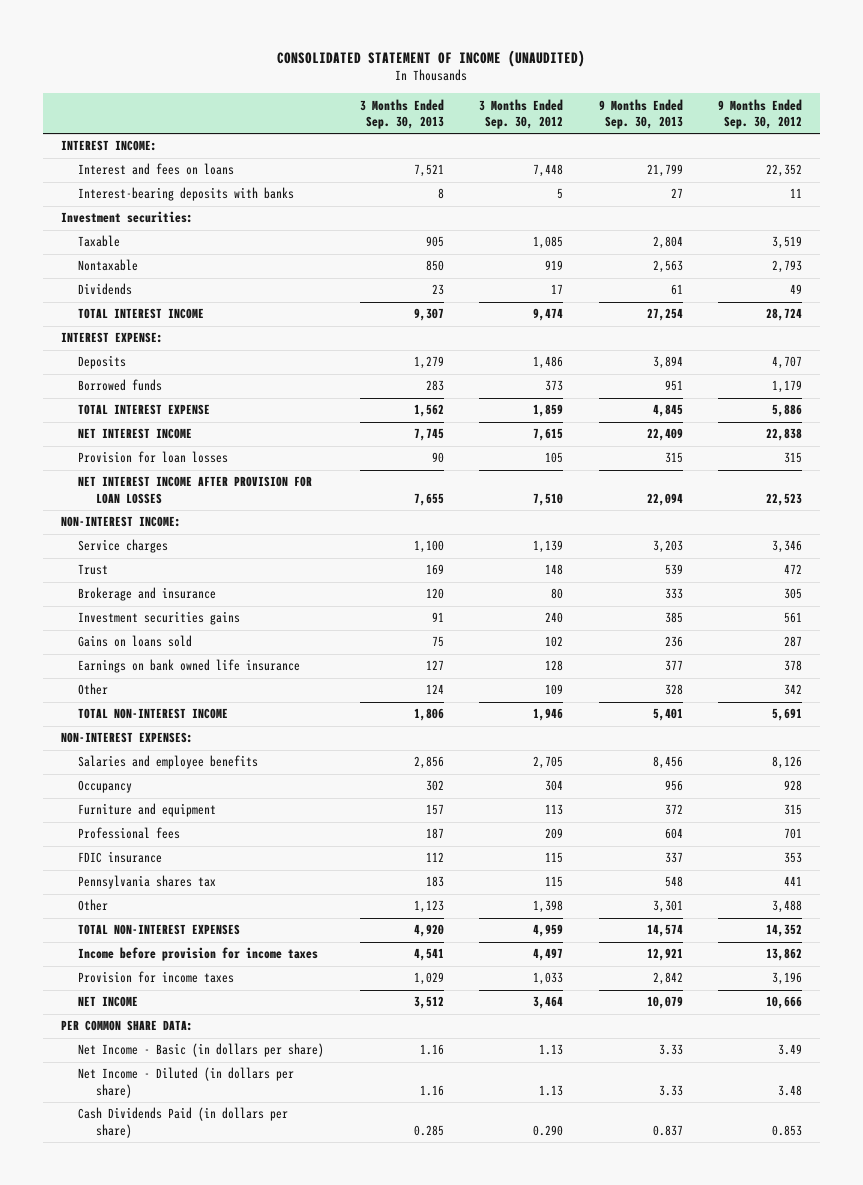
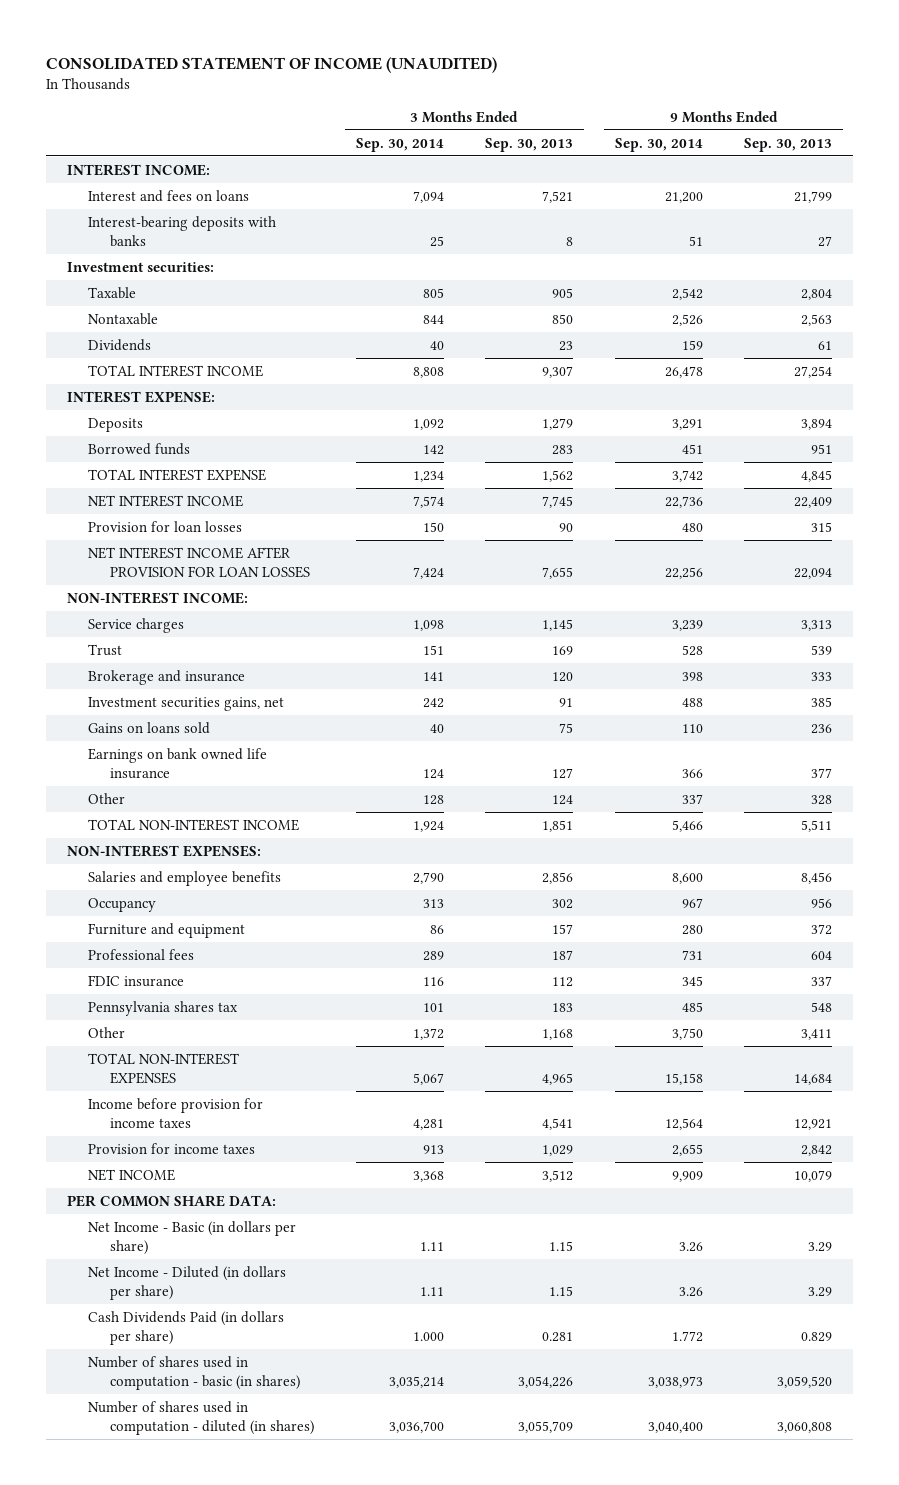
- | 3 Months Ended Sep. 30, 2013 | 3 Months Ended Sep. 30, 2012 | 9 Months Ended Sep. 30, 2013 | 9 Months Ended Sep. 30, 2012
+ | 3 Months Ended Sep. 30, 2014 | 3 Months Ended Sep. 30, 2013 | 9 Months Ended Sep. 30, 2014 | 9 Months Ended Sep. 30, 2013
- Service charges | 1,100 | 1,139 | 3,203 | 3,346
+ Service charges | 1,098 | 1,145 | 3,239 | 3,313
- Investment securities gains | 91 | 240 | 385 | 561
+ Investment securities gains, net | 242 | 91 | 488 | 385
- TOTAL NON-INTEREST INCOME | 1,806 | 1,946 | 5,401 | 5,691
+ TOTAL NON-INTEREST INCOME | 1,924 | 1,851 | 5,466 | 5,511
- Other | 1,123 | 1,398 | 3,301 | 3,488
- TOTAL NON-INTEREST EXPENSES | 4,920 | 4,959 | 14,574 | 14,352
+ Other | 1,372 | 1,168 | 3,750 | 3,411
+ TOTAL NON-INTEREST EXPENSES | 5,067 | 4,965 | 15,158 | 14,684
- Net Income - Basic (in dollars per share) | 1.16 | 1.13 | 3.33 | 3.49
- Net Income - Diluted (in dollars per share) | 1.16 | 1.13 | 3.33 | 3.48
- Cash Dividends Paid (in dollars per share) | 0.285 | 0.290 | 0.837 | 0.853
+ Net Income - Basic (in dollars per share) | 1.11 | 1.15 | 3.26 | 3.29
+ Net Income - Diluted (in dollars per share) | 1.11 | 1.15 | 3.26 | 3.29
+ Cash Dividends Paid (in dollars per share) | 1.000 | 0.281 | 1.772 | 0.829
+ Number of shares used in computation - basic (in shares) | 3,035,214 | 3,054,226 | 3,038,973 | 3,059,520
+ Number of shares used in computation - diluted (in shares) | 3,036,700 | 3,055,709 | 3,040,400 | 3,060,808

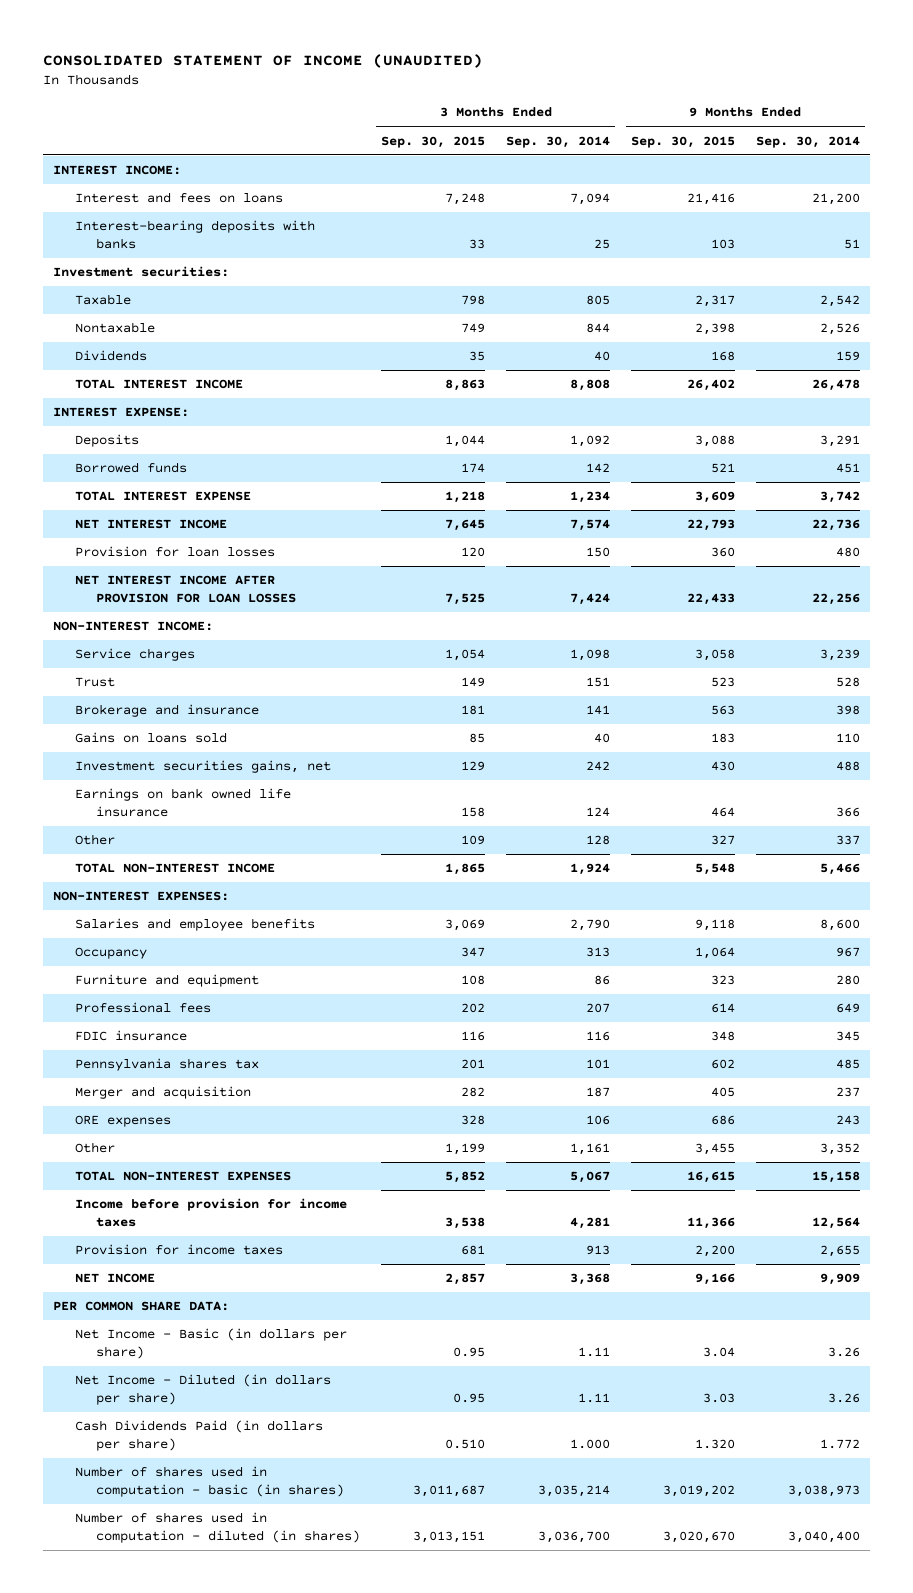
- | 3 Months Ended Sep. 30, 2014 | 3 Months Ended Sep. 30, 2013 | 9 Months Ended Sep. 30, 2014 | 9 Months Ended Sep. 30, 2013
+ | 3 Months Ended Sep. 30, 2015 | 3 Months Ended Sep. 30, 2014 | 9 Months Ended Sep. 30, 2015 | 9 Months Ended Sep. 30, 2014
moved down: Investment securities gains, net | 129 | 242 | 430 | 488
- Professional fees | 289 | 187 | 731 | 604
+ Professional fees | 202 | 207 | 614 | 649
- Other | 1,372 | 1,168 | 3,750 | 3,411
+ Merger and acquisition | 282 | 187 | 405 | 237
+ ORE expenses | 328 | 106 | 686 | 243
+ Other | 1,199 | 1,161 | 3,455 | 3,352

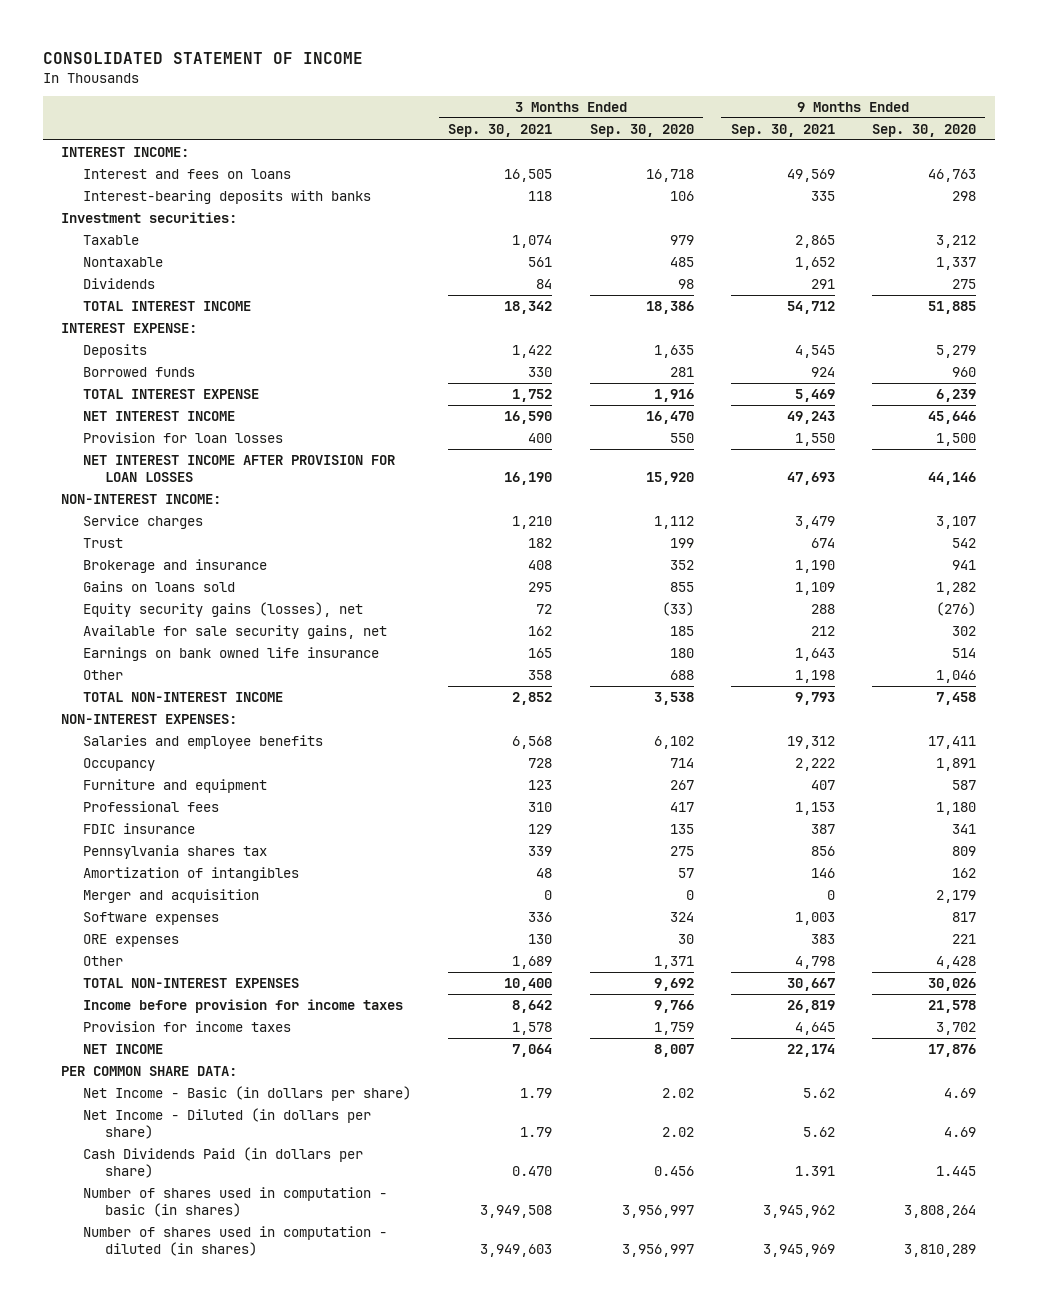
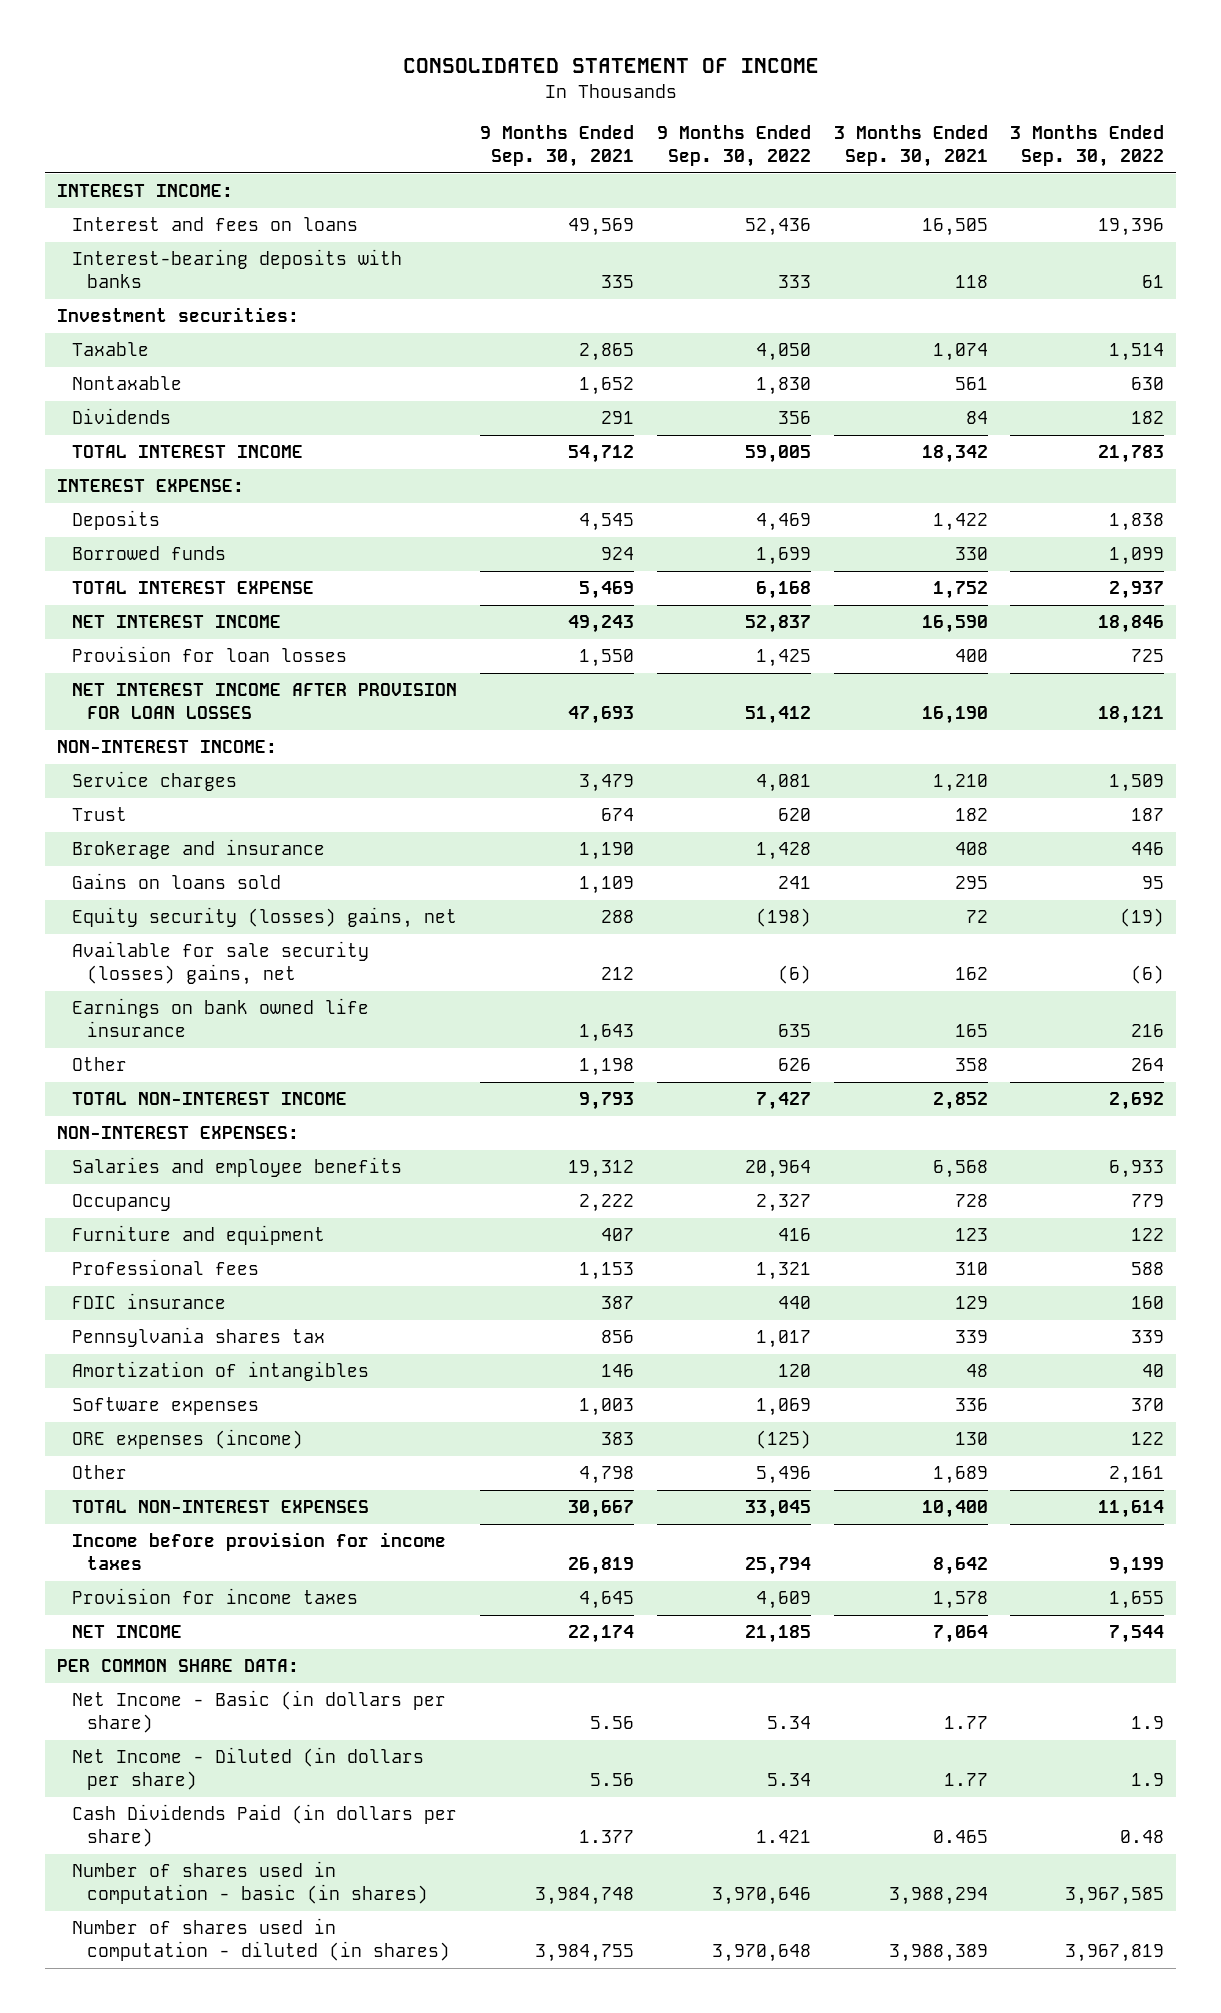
- | 3 Months Ended Sep. 30, 2021 | 3 Months Ended Sep. 30, 2020 | 9 Months Ended Sep. 30, 2021 | 9 Months Ended Sep. 30, 2020
+ | 9 Months Ended Sep. 30, 2021 | 9 Months Ended Sep. 30, 2022 | 3 Months Ended Sep. 30, 2021 | 3 Months Ended Sep. 30, 2022
- Equity security gains (losses), net | 72 | (33) | 288 | (276)
- Available for sale security gains, net | 162 | 185 | 212 | 302
+ Equity security (losses) gains, net | 288 | (198) | 72 | (19)
+ Available for sale security (losses) gains, net | 212 | (6) | 162 | (6)
- Merger and acquisition | 0 | 0 | 0 | 2,179
- ORE expenses | 130 | 30 | 383 | 221
+ ORE expenses (income) | 383 | (125) | 130 | 122
- Net Income - Basic (in dollars per share) | 1.79 | 2.02 | 5.62 | 4.69
- Net Income - Diluted (in dollars per share) | 1.79 | 2.02 | 5.62 | 4.69
- Cash Dividends Paid (in dollars per share) | 0.470 | 0.456 | 1.391 | 1.445
- Number of shares used in computation - basic (in shares) | 3,949,508 | 3,956,997 | 3,945,962 | 3,808,264
- Number of shares used in computation - diluted (in shares) | 3,949,603 | 3,956,997 | 3,945,969 | 3,810,289
+ Net Income - Basic (in dollars per share) | 5.56 | 5.34 | 1.77 | 1.9
+ Net Income - Diluted (in dollars per share) | 5.56 | 5.34 | 1.77 | 1.9
+ Cash Dividends Paid (in dollars per share) | 1.377 | 1.421 | 0.465 | 0.48
+ Number of shares used in computation - basic (in shares) | 3,984,748 | 3,970,646 | 3,988,294 | 3,967,585
+ Number of shares used in computation - diluted (in shares) | 3,984,755 | 3,970,648 | 3,988,389 | 3,967,819

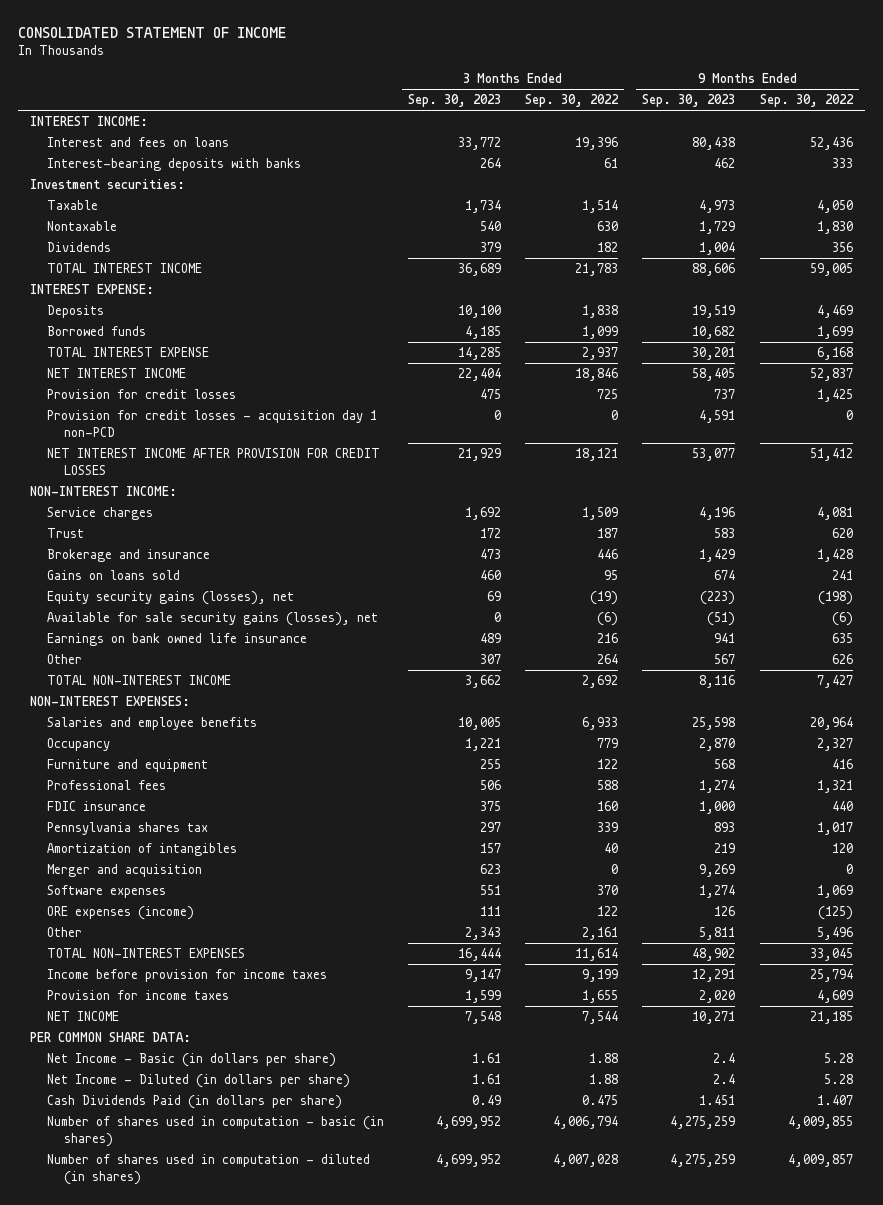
- | 9 Months Ended Sep. 30, 2021 | 9 Months Ended Sep. 30, 2022 | 3 Months Ended Sep. 30, 2021 | 3 Months Ended Sep. 30, 2022
+ | 3 Months Ended Sep. 30, 2023 | 3 Months Ended Sep. 30, 2022 | 9 Months Ended Sep. 30, 2023 | 9 Months Ended Sep. 30, 2022
- Provision for loan losses | 1,550 | 1,425 | 400 | 725
- NET INTEREST INCOME AFTER PROVISION FOR LOAN LOSSES | 47,693 | 51,412 | 16,190 | 18,121
+ Provision for credit losses | 475 | 725 | 737 | 1,425
+ Provision for credit losses - acquisition day 1 non-PCD | 0 | 0 | 4,591 | 0
+ NET INTEREST INCOME AFTER PROVISION FOR CREDIT LOSSES | 21,929 | 18,121 | 53,077 | 51,412
- Equity security (losses) gains, net | 288 | (198) | 72 | (19)
- Available for sale security (losses) gains, net | 212 | (6) | 162 | (6)
+ Equity security gains (losses), net | 69 | (19) | (223) | (198)
+ Available for sale security gains (losses), net | 0 | (6) | (51) | (6)
+ Merger and acquisition | 623 | 0 | 9,269 | 0
- Net Income - Basic (in dollars per share) | 5.56 | 5.34 | 1.77 | 1.9
- Net Income - Diluted (in dollars per share) | 5.56 | 5.34 | 1.77 | 1.9
- Cash Dividends Paid (in dollars per share) | 1.377 | 1.421 | 0.465 | 0.48
- Number of shares used in computation - basic (in shares) | 3,984,748 | 3,970,646 | 3,988,294 | 3,967,585
- Number of shares used in computation - diluted (in shares) | 3,984,755 | 3,970,648 | 3,988,389 | 3,967,819
+ Net Income - Basic (in dollars per share) | 1.61 | 1.88 | 2.4 | 5.28
+ Net Income - Diluted (in dollars per share) | 1.61 | 1.88 | 2.4 | 5.28
+ Cash Dividends Paid (in dollars per share) | 0.49 | 0.475 | 1.451 | 1.407
+ Number of shares used in computation - basic (in shares) | 4,699,952 | 4,006,794 | 4,275,259 | 4,009,855
+ Number of shares used in computation - diluted (in shares) | 4,699,952 | 4,007,028 | 4,275,259 | 4,009,857

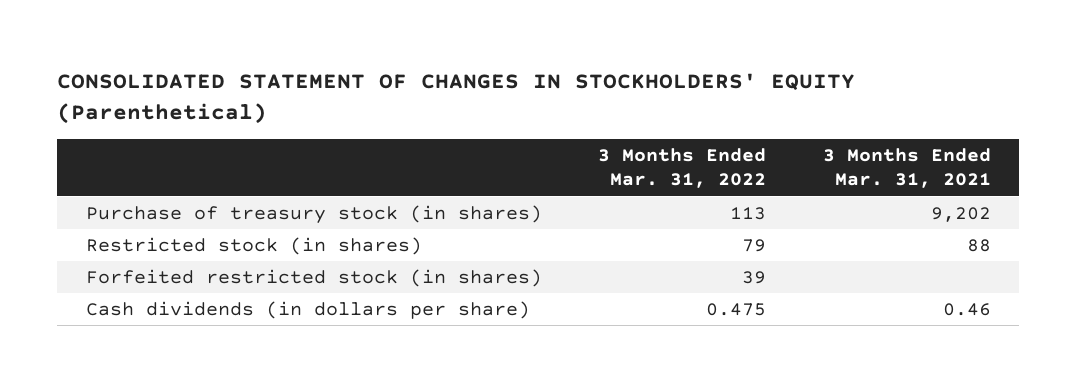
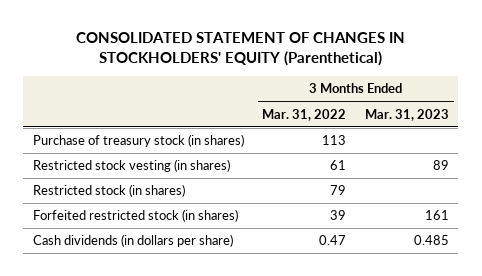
- | 3 Months Ended Mar. 31, 2022 | 3 Months Ended Mar. 31, 2021
+ | 3 Months Ended Mar. 31, 2022 | 3 Months Ended Mar. 31, 2023
+ Restricted stock vesting (in shares) | 61 | 89
- Cash dividends (in dollars per share) | 0.475 | 0.46
+ Cash dividends (in dollars per share) | 0.47 | 0.485

